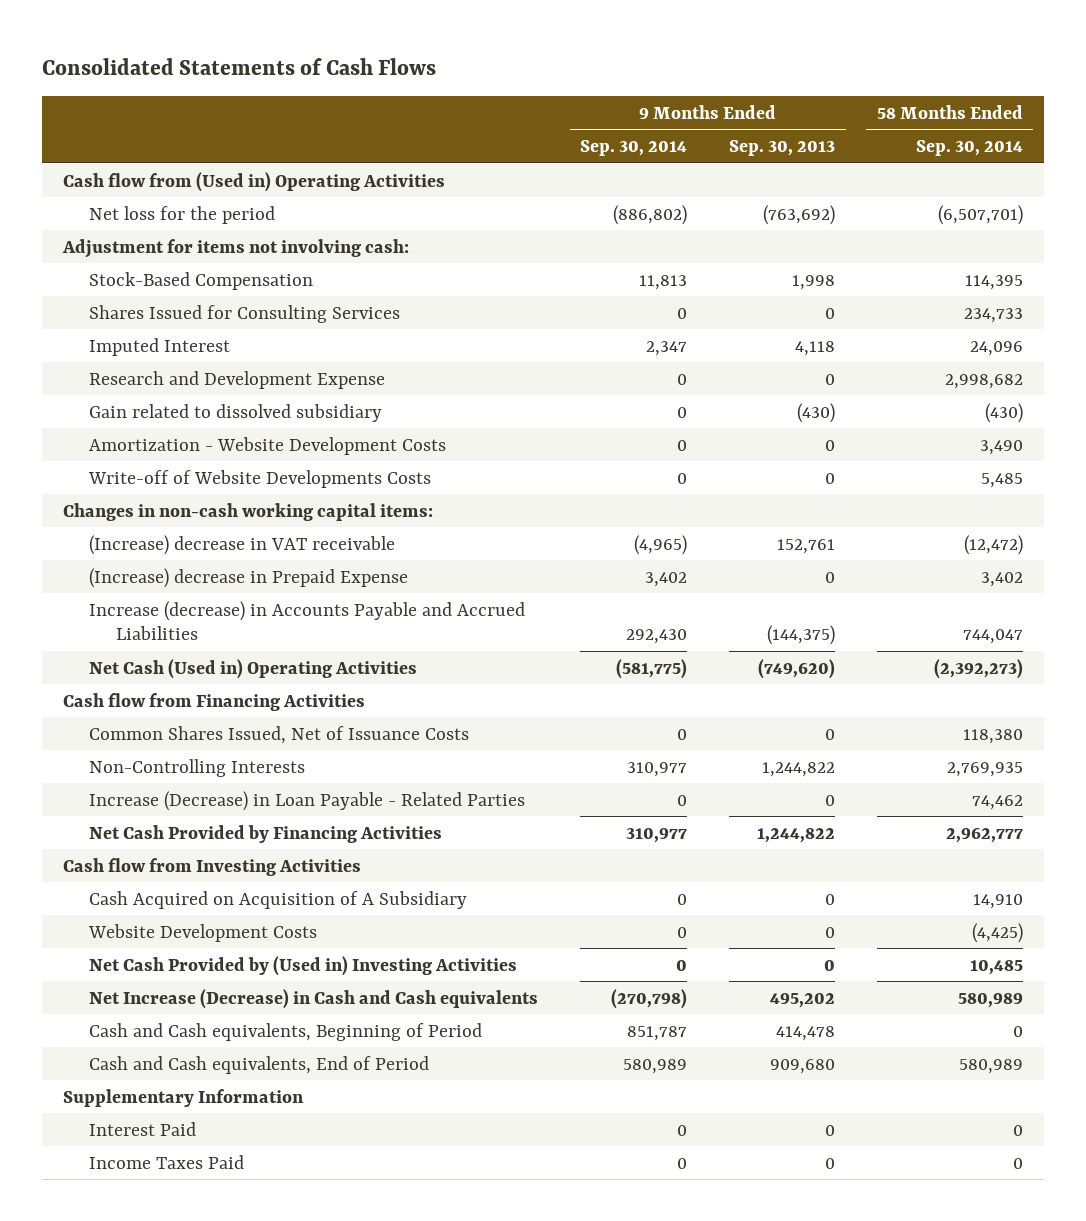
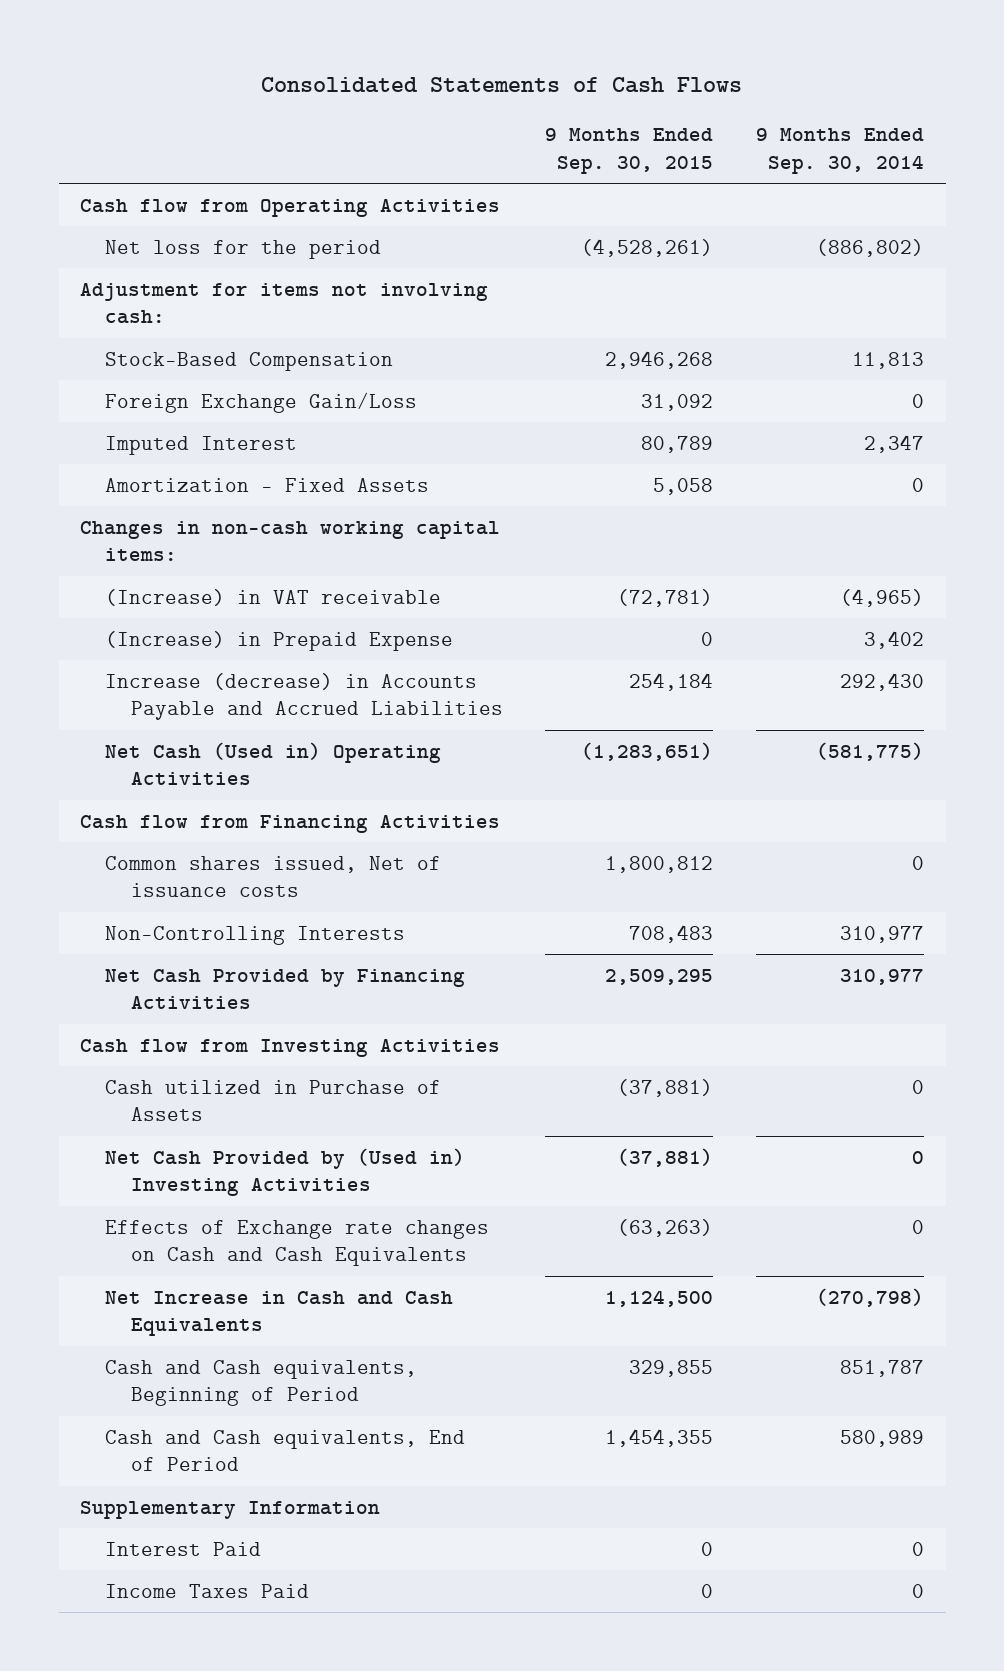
- | 9 Months Ended Sep. 30, 2014 | 9 Months Ended Sep. 30, 2013 | 58 Months Ended Sep. 30, 2014
+ | 9 Months Ended Sep. 30, 2015 | 9 Months Ended Sep. 30, 2014
- Cash flow from (Used in) Operating Activities
+ Cash flow from Operating Activities
- Shares Issued for Consulting Services | 0 | 0 | 234,733
+ Foreign Exchange Gain/Loss | 31,092 | 0
- Research and Development Expense | 0 | 0 | 2,998,682
- Gain related to dissolved subsidiary | 0 | (430) | (430)
- Amortization - Website Development Costs | 0 | 0 | 3,490
- Write-off of Website Developments Costs | 0 | 0 | 5,485
+ Amortization - Fixed Assets | 5,058 | 0
- (Increase) decrease in VAT receivable | (4,965) | 152,761 | (12,472)
- (Increase) decrease in Prepaid Expense | 3,402 | 0 | 3,402
+ (Increase) in VAT receivable | (72,781) | (4,965)
+ (Increase) in Prepaid Expense | 0 | 3,402
- Common Shares Issued, Net of Issuance Costs | 0 | 0 | 118,380
+ Common shares issued, Net of issuance costs | 1,800,812 | 0
- Increase (Decrease) in Loan Payable - Related Parties | 0 | 0 | 74,462
- Cash Acquired on Acquisition of A Subsidiary | 0 | 0 | 14,910
- Website Development Costs | 0 | 0 | (4,425)
+ Cash utilized in Purchase of Assets | (37,881) | 0
- Net Increase (Decrease) in Cash and Cash equivalents | (270,798) | 495,202 | 580,989
+ Effects of Exchange rate changes on Cash and Cash Equivalents | (63,263) | 0
+ Net Increase in Cash and Cash Equivalents | 1,124,500 | (270,798)

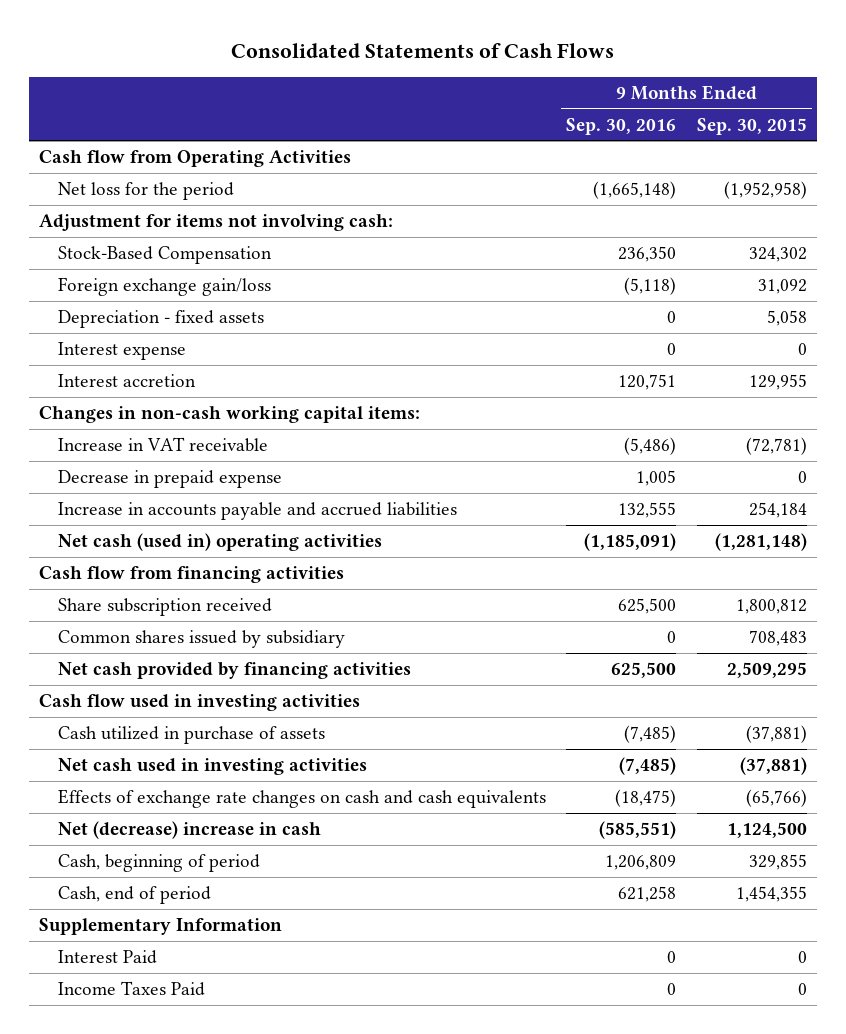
- | 9 Months Ended Sep. 30, 2015 | 9 Months Ended Sep. 30, 2014
+ | 9 Months Ended Sep. 30, 2016 | 9 Months Ended Sep. 30, 2015
- Net loss for the period | (4,528,261) | (886,802)
+ Net loss for the period | (1,665,148) | (1,952,958)
- Stock-Based Compensation | 2,946,268 | 11,813
- Foreign Exchange Gain/Loss | 31,092 | 0
- Imputed Interest | 80,789 | 2,347
- Amortization - Fixed Assets | 5,058 | 0
+ Stock-Based Compensation | 236,350 | 324,302
+ Foreign exchange gain/loss | (5,118) | 31,092
+ Depreciation - fixed assets | 0 | 5,058
+ Interest expense | 0 | 0
+ Interest accretion | 120,751 | 129,955
- (Increase) in VAT receivable | (72,781) | (4,965)
- (Increase) in Prepaid Expense | 0 | 3,402
- Increase (decrease) in Accounts Payable and Accrued Liabilities | 254,184 | 292,430
- Net Cash (Used in) Operating Activities | (1,283,651) | (581,775)
- Cash flow from Financing Activities
- Common shares issued, Net of issuance costs | 1,800,812 | 0
- Non-Controlling Interests | 708,483 | 310,977
- Net Cash Provided by Financing Activities | 2,509,295 | 310,977
- Cash flow from Investing Activities
- Cash utilized in Purchase of Assets | (37,881) | 0
- Net Cash Provided by (Used in) Investing Activities | (37,881) | 0
- Effects of Exchange rate changes on Cash and Cash Equivalents | (63,263) | 0
- Net Increase in Cash and Cash Equivalents | 1,124,500 | (270,798)
- Cash and Cash equivalents, Beginning of Period | 329,855 | 851,787
- Cash and Cash equivalents, End of Period | 1,454,355 | 580,989
+ Increase in VAT receivable | (5,486) | (72,781)
+ Decrease in prepaid expense | 1,005 | 0
+ Increase in accounts payable and accrued liabilities | 132,555 | 254,184
+ Net cash (used in) operating activities | (1,185,091) | (1,281,148)
+ Cash flow from financing activities
+ Share subscription received | 625,500 | 1,800,812
+ Common shares issued by subsidiary | 0 | 708,483
+ Net cash provided by financing activities | 625,500 | 2,509,295
+ Cash flow used in investing activities
+ Cash utilized in purchase of assets | (7,485) | (37,881)
+ Net cash used in investing activities | (7,485) | (37,881)
+ Effects of exchange rate changes on cash and cash equivalents | (18,475) | (65,766)
+ Net (decrease) increase in cash | (585,551) | 1,124,500
+ Cash, beginning of period | 1,206,809 | 329,855
+ Cash, end of period | 621,258 | 1,454,355

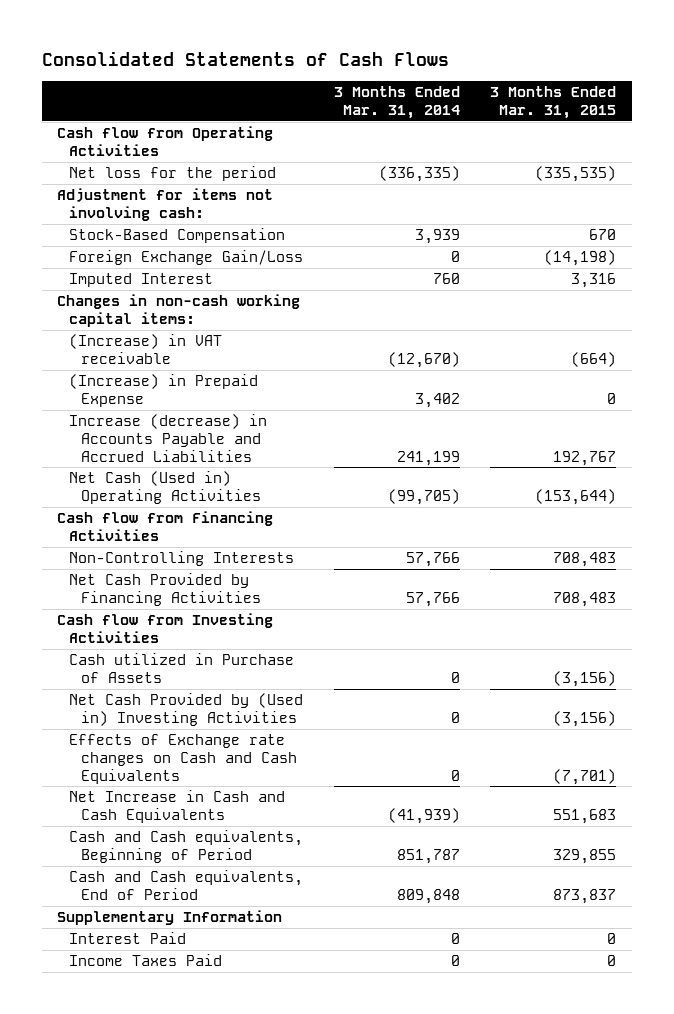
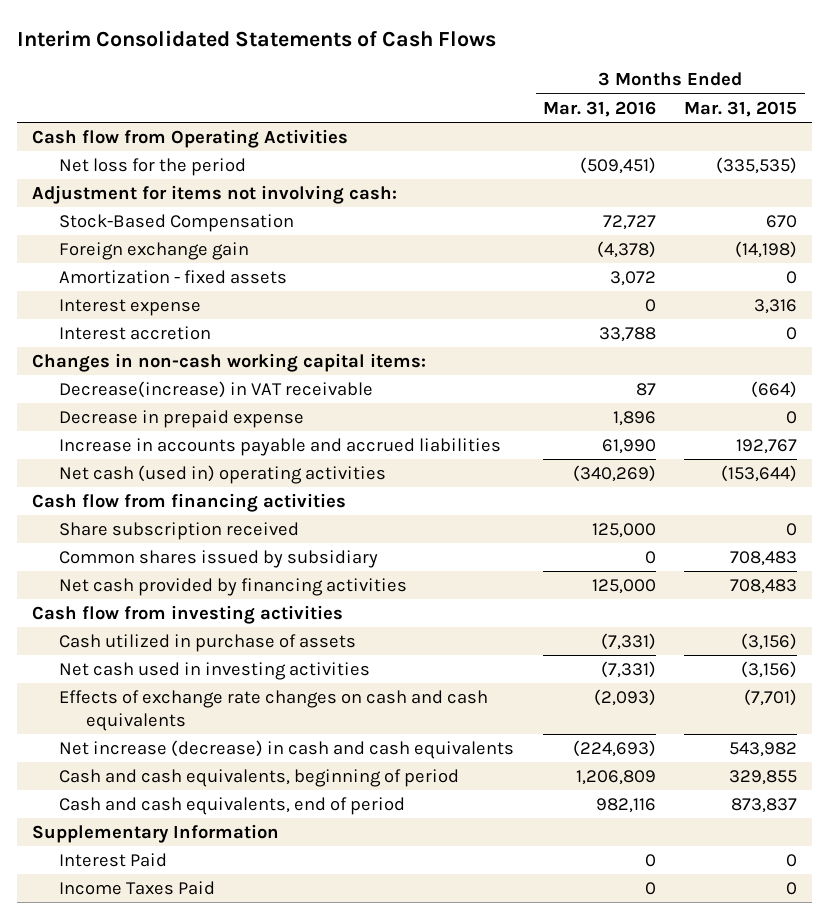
- Consolidated Statements of Cash Flows
+ Interim Consolidated Statements of Cash Flows
- | 3 Months Ended Mar. 31, 2014 | 3 Months Ended Mar. 31, 2015
+ | 3 Months Ended Mar. 31, 2016 | 3 Months Ended Mar. 31, 2015
- Foreign Exchange Gain/Loss | 0 | (14,198)
- Imputed Interest | 760 | 3,316
+ Foreign exchange gain | (4,378) | (14,198)
+ Amortization - fixed assets | 3,072 | 0
+ Interest expense | 0 | 3,316
+ Interest accretion | 33,788 | 0
- (Increase) in VAT receivable | (12,670) | (664)
- (Increase) in Prepaid Expense | 3,402 | 0
- Increase (decrease) in Accounts Payable and Accrued Liabilities | 241,199 | 192,767
- Net Cash (Used in) Operating Activities | (99,705) | (153,644)
- Cash flow from Financing Activities
- Non-Controlling Interests | 57,766 | 708,483
- Net Cash Provided by Financing Activities | 57,766 | 708,483
- Cash flow from Investing Activities
- Cash utilized in Purchase of Assets | 0 | (3,156)
- Net Cash Provided by (Used in) Investing Activities | 0 | (3,156)
- Effects of Exchange rate changes on Cash and Cash Equivalents | 0 | (7,701)
- Net Increase in Cash and Cash Equivalents | (41,939) | 551,683
- Cash and Cash equivalents, Beginning of Period | 851,787 | 329,855
- Cash and Cash equivalents, End of Period | 809,848 | 873,837
+ Decrease(increase) in VAT receivable | 87 | (664)
+ Decrease in prepaid expense | 1,896 | 0
+ Increase in accounts payable and accrued liabilities | 61,990 | 192,767
+ Net cash (used in) operating activities | (340,269) | (153,644)
+ Cash flow from financing activities
+ Share subscription received | 125,000 | 0
+ Common shares issued by subsidiary | 0 | 708,483
+ Net cash provided by financing activities | 125,000 | 708,483
+ Cash flow from investing activities
+ Cash utilized in purchase of assets | (7,331) | (3,156)
+ Net cash used in investing activities | (7,331) | (3,156)
+ Effects of exchange rate changes on cash and cash equivalents | (2,093) | (7,701)
+ Net increase (decrease) in cash and cash equivalents | (224,693) | 543,982
+ Cash and cash equivalents, beginning of period | 1,206,809 | 329,855
+ Cash and cash equivalents, end of period | 982,116 | 873,837

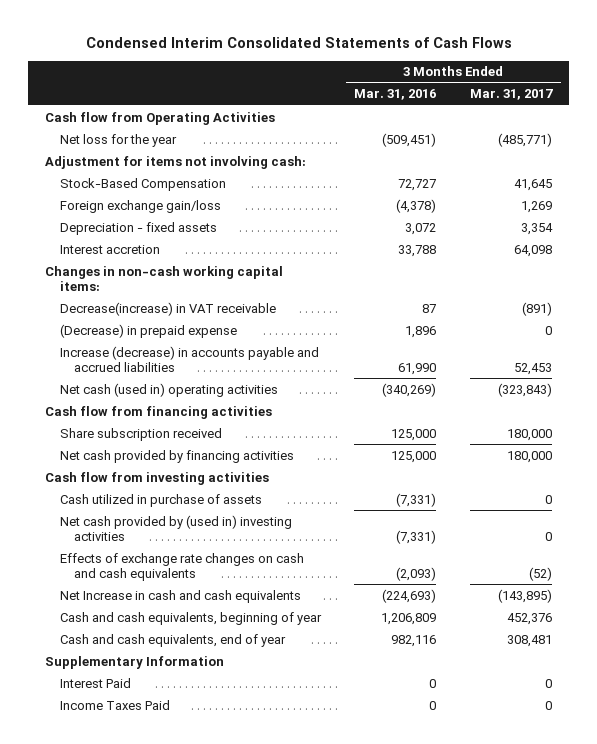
- Interim Consolidated Statements of Cash Flows
+ Condensed Interim Consolidated Statements of Cash Flows
- | 3 Months Ended Mar. 31, 2016 | 3 Months Ended Mar. 31, 2015
+ | 3 Months Ended Mar. 31, 2016 | 3 Months Ended Mar. 31, 2017
- Net loss for the period | (509,451) | (335,535)
+ Net loss for the year | (509,451) | (485,771)
- Foreign exchange gain | (4,378) | (14,198)
- Amortization - fixed assets | 3,072 | 0
- Interest expense | 0 | 3,316
+ Foreign exchange gain/loss | (4,378) | 1,269
+ Depreciation - fixed assets | 3,072 | 3,354
- Decrease in prepaid expense | 1,896 | 0
- Increase in accounts payable and accrued liabilities | 61,990 | 192,767
+ (Decrease) in prepaid expense | 1,896 | 0
+ Increase (decrease) in accounts payable and accrued liabilities | 61,990 | 52,453
- Common shares issued by subsidiary | 0 | 708,483
- Net cash used in investing activities | (7,331) | (3,156)
+ Net cash provided by (used in) investing activities | (7,331) | 0
- Net increase (decrease) in cash and cash equivalents | (224,693) | 543,982
- Cash and cash equivalents, beginning of period | 1,206,809 | 329,855
- Cash and cash equivalents, end of period | 982,116 | 873,837
+ Net Increase in cash and cash equivalents | (224,693) | (143,895)
+ Cash and cash equivalents, beginning of year | 1,206,809 | 452,376
+ Cash and cash equivalents, end of year | 982,116 | 308,481

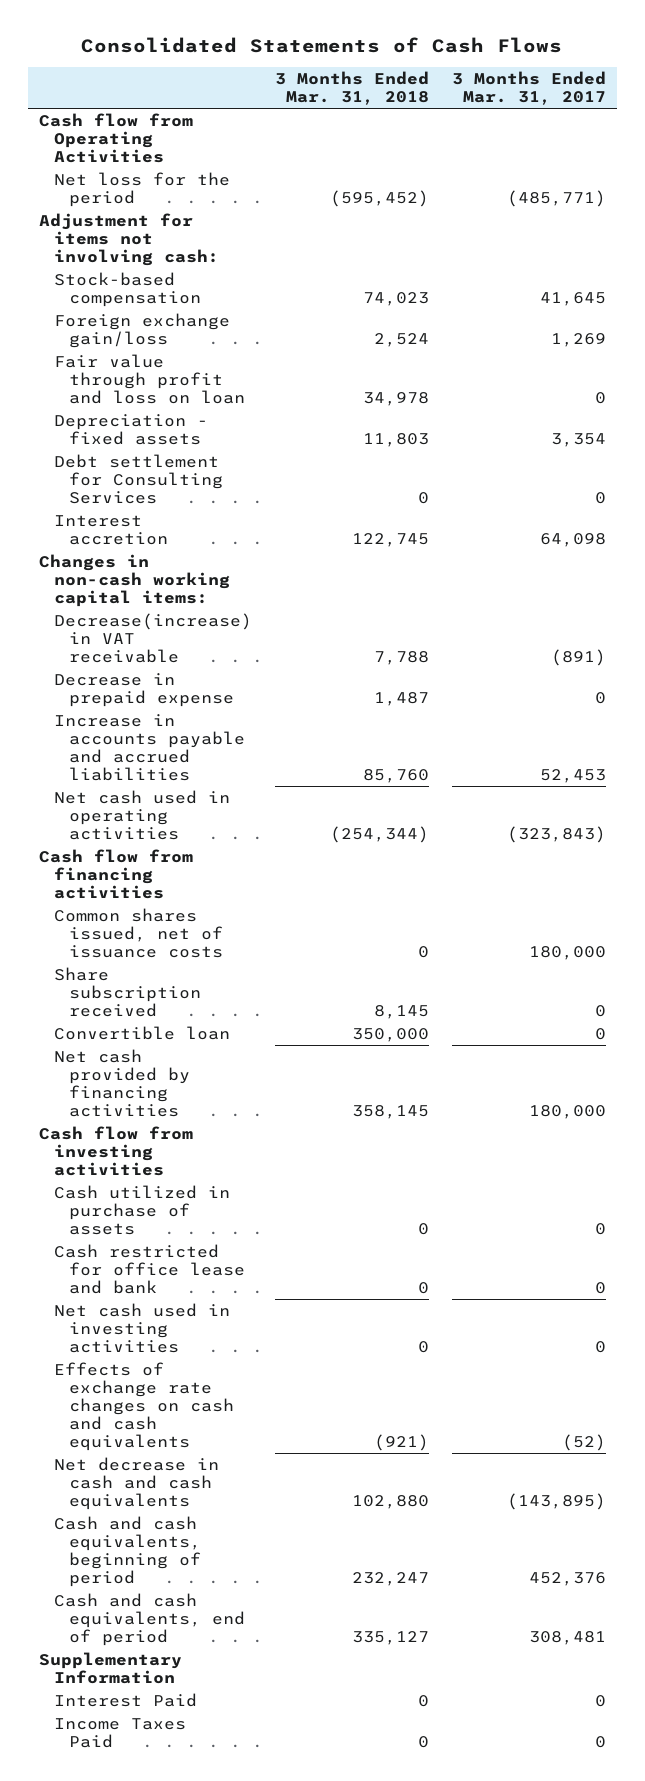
- Condensed Interim Consolidated Statements of Cash Flows
+ Consolidated Statements of Cash Flows
- | 3 Months Ended Mar. 31, 2016 | 3 Months Ended Mar. 31, 2017
+ | 3 Months Ended Mar. 31, 2018 | 3 Months Ended Mar. 31, 2017
- Net loss for the year | (509,451) | (485,771)
+ Net loss for the period | (595,452) | (485,771)
- Stock-Based Compensation | 72,727 | 41,645
+ Stock-based compensation | 74,023 | 41,645
+ Fair value through profit and loss on loan | 34,978 | 0
+ Debt settlement for Consulting Services | 0 | 0
- (Decrease) in prepaid expense | 1,896 | 0
- Increase (decrease) in accounts payable and accrued liabilities | 61,990 | 52,453
- Net cash (used in) operating activities | (340,269) | (323,843)
+ Decrease in prepaid expense | 1,487 | 0
+ Increase in accounts payable and accrued liabilities | 85,760 | 52,453
+ Net cash used in operating activities | (254,344) | (323,843)
- Share subscription received | 125,000 | 180,000
+ Common shares issued, net of issuance costs | 0 | 180,000
+ Share subscription received | 8,145 | 0
+ Convertible loan | 350,000 | 0
- Net cash provided by (used in) investing activities | (7,331) | 0
+ Cash restricted for office lease and bank | 0 | 0
+ Net cash used in investing activities | 0 | 0
- Net Increase in cash and cash equivalents | (224,693) | (143,895)
- Cash and cash equivalents, beginning of year | 1,206,809 | 452,376
- Cash and cash equivalents, end of year | 982,116 | 308,481
+ Net decrease in cash and cash equivalents | 102,880 | (143,895)
+ Cash and cash equivalents, beginning of period | 232,247 | 452,376
+ Cash and cash equivalents, end of period | 335,127 | 308,481

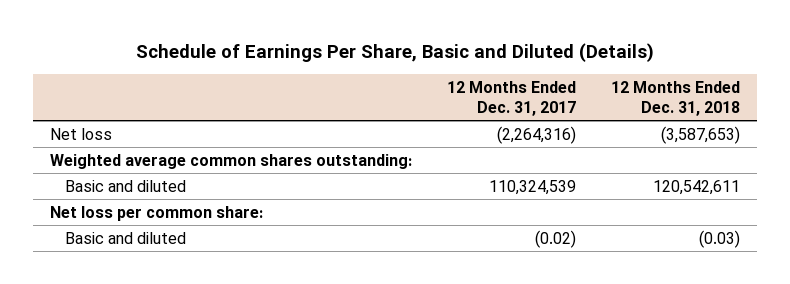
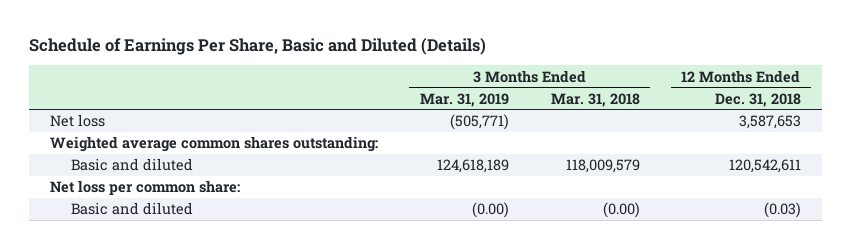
- | 12 Months Ended Dec. 31, 2017 | 12 Months Ended Dec. 31, 2018
+ | 3 Months Ended Mar. 31, 2019 | 3 Months Ended Mar. 31, 2018 | 12 Months Ended Dec. 31, 2018
- Net loss | (2,264,316) | (3,587,653)
+ Net loss | (505,771) | | 3,587,653

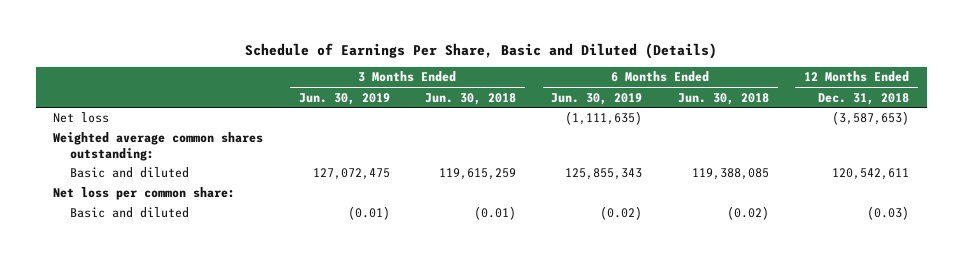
- | 3 Months Ended Mar. 31, 2019 | 3 Months Ended Mar. 31, 2018 | 12 Months Ended Dec. 31, 2018
+ | 3 Months Ended Jun. 30, 2019 | 3 Months Ended Jun. 30, 2018 | 6 Months Ended Jun. 30, 2019 | 6 Months Ended Jun. 30, 2018 | 12 Months Ended Dec. 31, 2018
- Net loss | (505,771) | | 3,587,653
+ Net loss | | | (1,111,635) | | (3,587,653)

